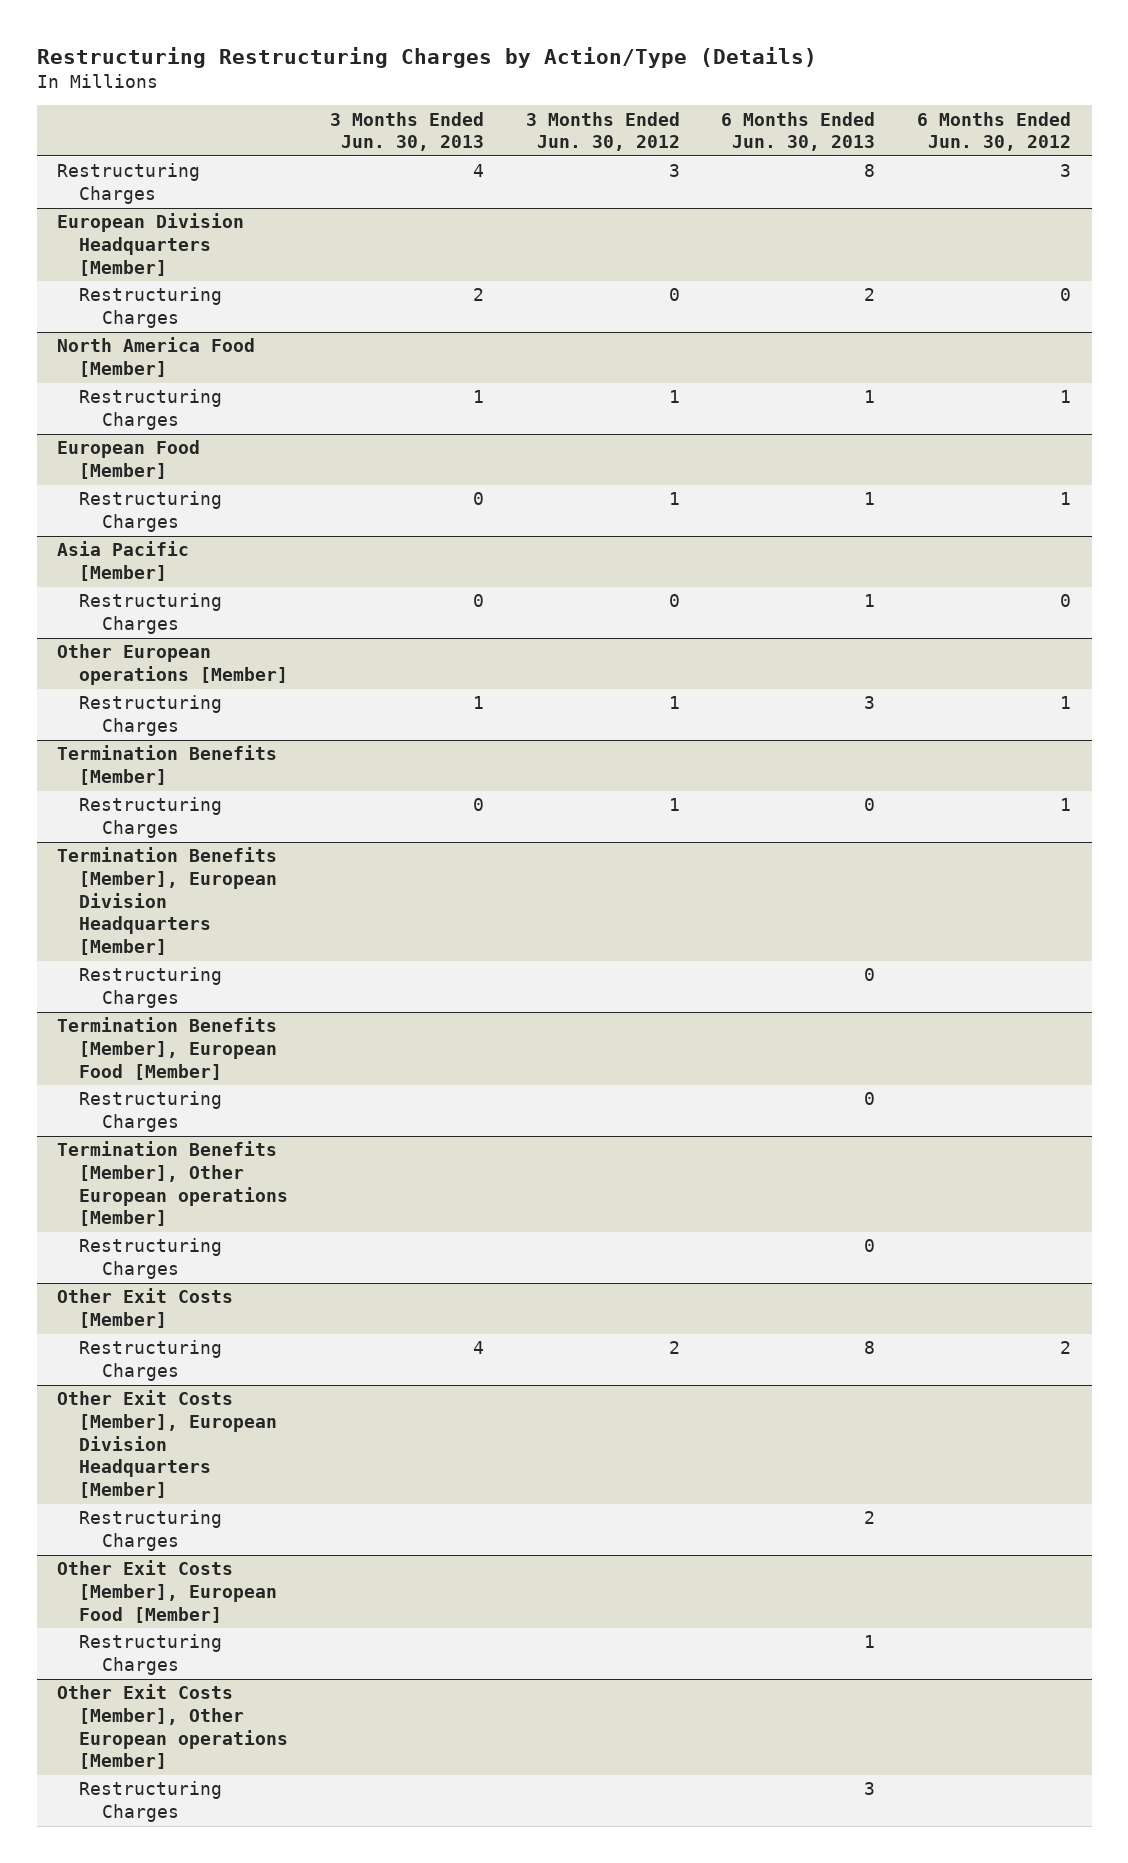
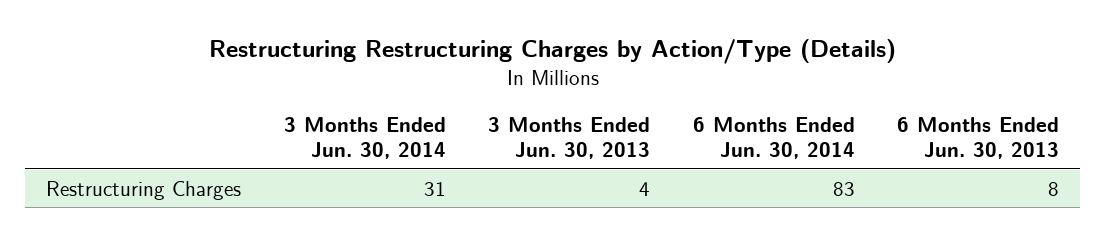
- | 3 Months Ended Jun. 30, 2013 | 3 Months Ended Jun. 30, 2012 | 6 Months Ended Jun. 30, 2013 | 6 Months Ended Jun. 30, 2012
+ | 3 Months Ended Jun. 30, 2014 | 3 Months Ended Jun. 30, 2013 | 6 Months Ended Jun. 30, 2014 | 6 Months Ended Jun. 30, 2013
- European Division Headquarters [Member]
- Restructuring Charges | 2 | 0 | 2 | 0
- North America Food [Member]
- Restructuring Charges | 1 | 1 | 1 | 1
- European Food [Member]
- Restructuring Charges | 0 | 1 | 1 | 1
- Asia Pacific [Member]
- Restructuring Charges | 0 | 0 | 1 | 0
- Other European operations [Member]
- Restructuring Charges | 1 | 1 | 3 | 1
- Termination Benefits [Member]
- Restructuring Charges | 0 | 1 | 0 | 1
- Termination Benefits [Member], European Division Headquarters [Member]
- Restructuring Charges | | | 0 |
- Termination Benefits [Member], European Food [Member]
- Restructuring Charges | | | 0 |
- Termination Benefits [Member], Other European operations [Member]
- Restructuring Charges | | | 0 |
- Other Exit Costs [Member]
- Restructuring Charges | 4 | 2 | 8 | 2
- Other Exit Costs [Member], European Division Headquarters [Member]
- Restructuring Charges | | | 2 |
- Other Exit Costs [Member], European Food [Member]
- Restructuring Charges | | | 1 |
- Other Exit Costs [Member], Other European operations [Member]
- Restructuring Charges | | | 3 |

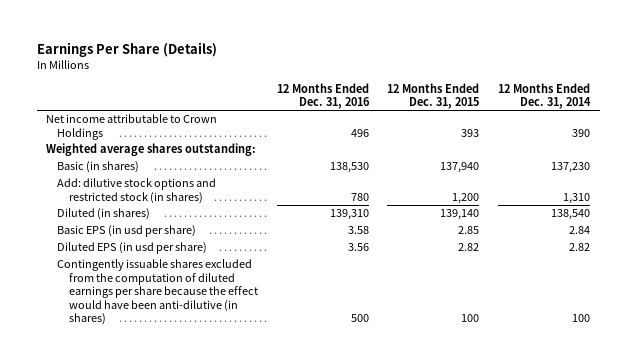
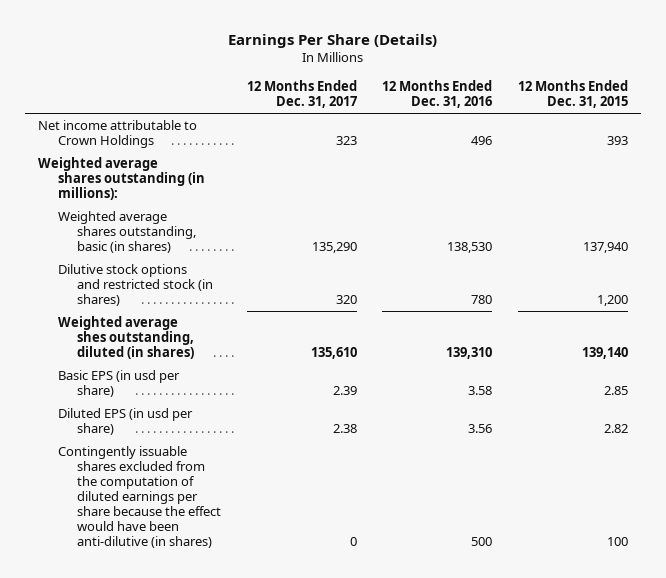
- | 12 Months Ended Dec. 31, 2016 | 12 Months Ended Dec. 31, 2015 | 12 Months Ended Dec. 31, 2014
+ | 12 Months Ended Dec. 31, 2017 | 12 Months Ended Dec. 31, 2016 | 12 Months Ended Dec. 31, 2015
- Weighted average shares outstanding:
- Basic (in shares) | 138,530 | 137,940 | 137,230
- Add: dilutive stock options and restricted stock (in shares) | 780 | 1,200 | 1,310
- Diluted (in shares) | 139,310 | 139,140 | 138,540
+ Weighted average shares outstanding (in millions):
+ Weighted average shares outstanding, basic (in shares) | 135,290 | 138,530 | 137,940
+ Dilutive stock options and restricted stock (in shares) | 320 | 780 | 1,200
+ Weighted average shes outstanding, diluted (in shares) | 135,610 | 139,310 | 139,140

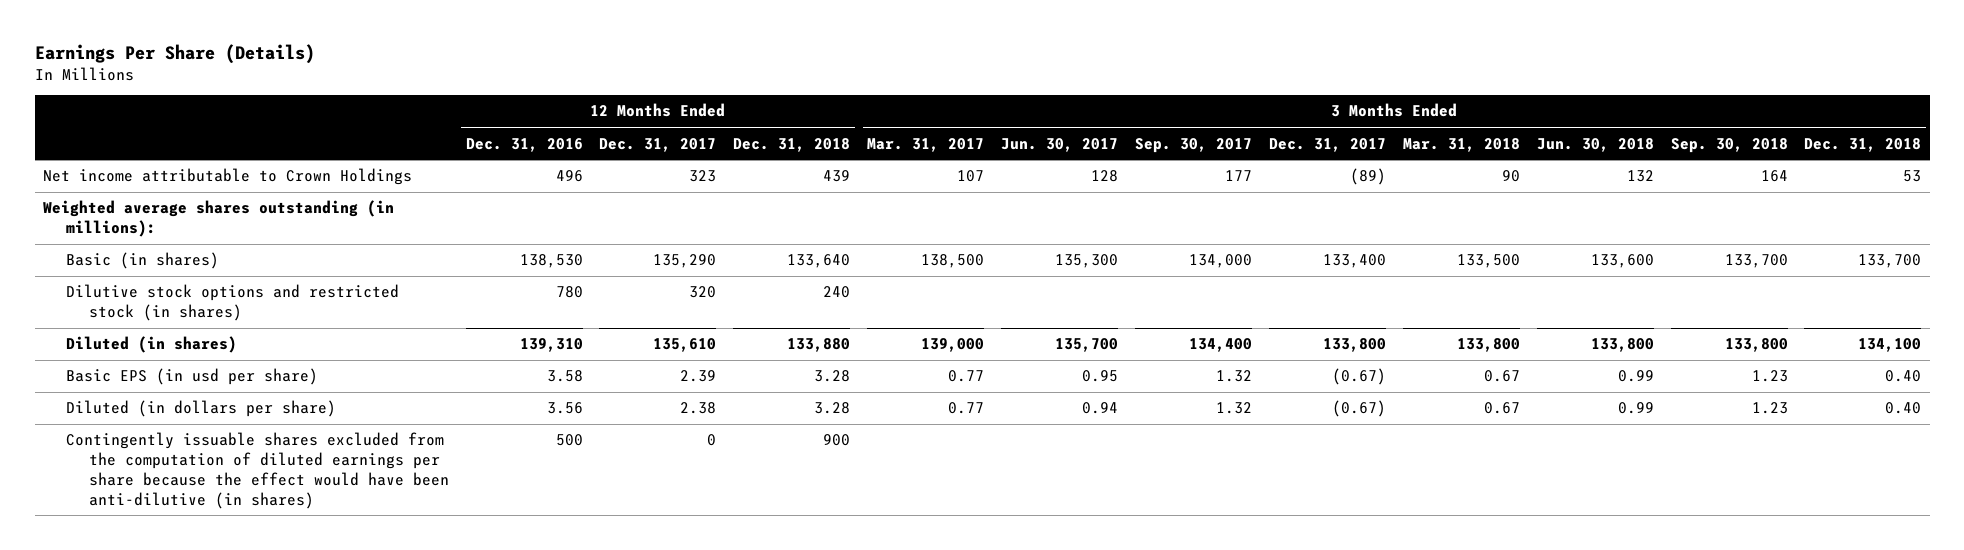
- | 12 Months Ended Dec. 31, 2017 | 12 Months Ended Dec. 31, 2016 | 12 Months Ended Dec. 31, 2015
+ | 12 Months Ended Dec. 31, 2016 | 12 Months Ended Dec. 31, 2017 | 12 Months Ended Dec. 31, 2018 | 3 Months Ended Mar. 31, 2017 | 3 Months Ended Jun. 30, 2017 | 3 Months Ended Sep. 30, 2017 | 3 Months Ended Dec. 31, 2017 | 3 Months Ended Mar. 31, 2018 | 3 Months Ended Jun. 30, 2018 | 3 Months Ended Sep. 30, 2018 | 3 Months Ended Dec. 31, 2018
- Weighted average shares outstanding, basic (in shares) | 135,290 | 138,530 | 137,940
+ Basic (in shares) | 138,530 | 135,290 | 133,640 | 138,500 | 135,300 | 134,000 | 133,400 | 133,500 | 133,600 | 133,700 | 133,700
- Weighted average shes outstanding, diluted (in shares) | 135,610 | 139,310 | 139,140
+ Diluted (in shares) | 139,310 | 135,610 | 133,880 | 139,000 | 135,700 | 134,400 | 133,800 | 133,800 | 133,800 | 133,800 | 134,100
- Diluted EPS (in usd per share) | 2.38 | 3.56 | 2.82
+ Diluted (in dollars per share) | 3.56 | 2.38 | 3.28 | 0.77 | 0.94 | 1.32 | (0.67) | 0.67 | 0.99 | 1.23 | 0.40

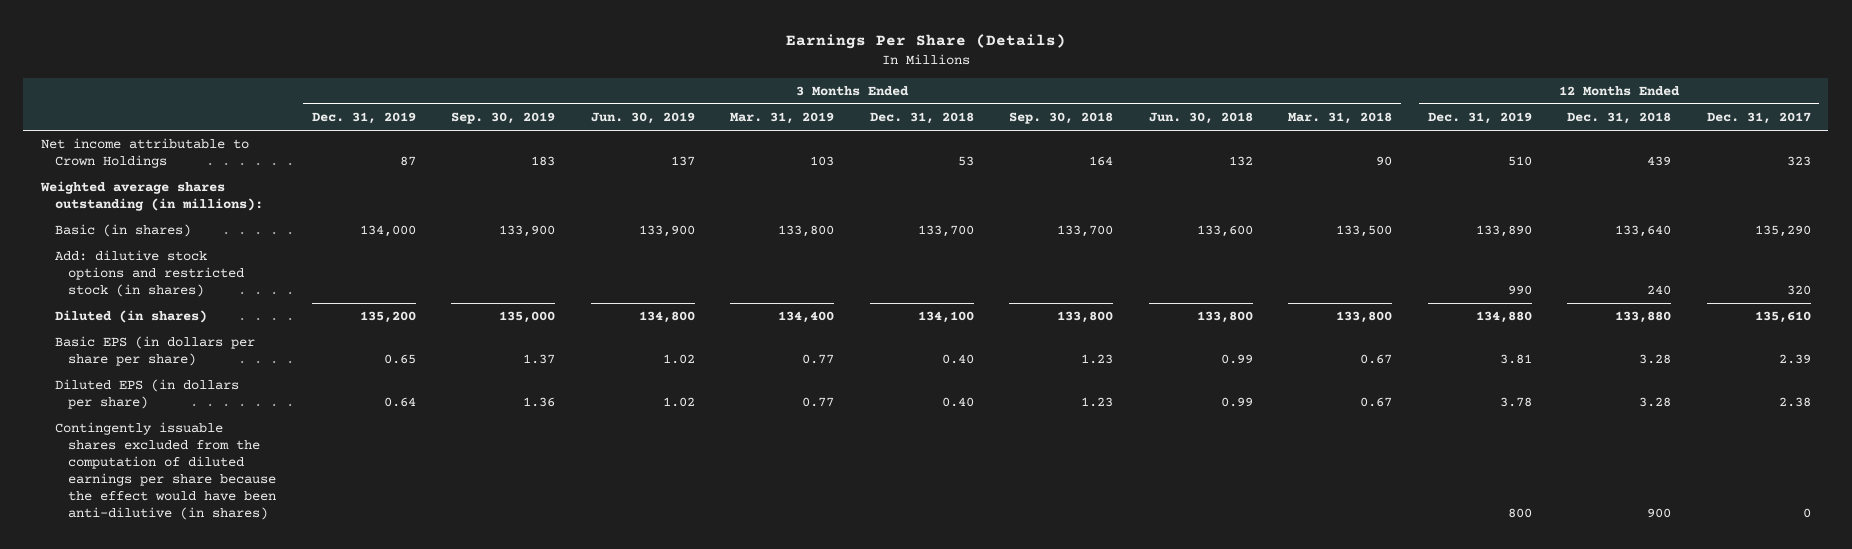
- | 12 Months Ended Dec. 31, 2016 | 12 Months Ended Dec. 31, 2017 | 12 Months Ended Dec. 31, 2018 | 3 Months Ended Mar. 31, 2017 | 3 Months Ended Jun. 30, 2017 | 3 Months Ended Sep. 30, 2017 | 3 Months Ended Dec. 31, 2017 | 3 Months Ended Mar. 31, 2018 | 3 Months Ended Jun. 30, 2018 | 3 Months Ended Sep. 30, 2018 | 3 Months Ended Dec. 31, 2018
+ | 3 Months Ended Dec. 31, 2019 | 3 Months Ended Sep. 30, 2019 | 3 Months Ended Jun. 30, 2019 | 3 Months Ended Mar. 31, 2019 | 3 Months Ended Dec. 31, 2018 | 3 Months Ended Sep. 30, 2018 | 3 Months Ended Jun. 30, 2018 | 3 Months Ended Mar. 31, 2018 | 12 Months Ended Dec. 31, 2019 | 12 Months Ended Dec. 31, 2018 | 12 Months Ended Dec. 31, 2017
- Dilutive stock options and restricted stock (in shares) | 780 | 320 | 240 | | | | | | | |
+ Add: dilutive stock options and restricted stock (in shares) | | | | | | | | | 990 | 240 | 320
- Basic EPS (in usd per share) | 3.58 | 2.39 | 3.28 | 0.77 | 0.95 | 1.32 | (0.67) | 0.67 | 0.99 | 1.23 | 0.40
- Diluted (in dollars per share) | 3.56 | 2.38 | 3.28 | 0.77 | 0.94 | 1.32 | (0.67) | 0.67 | 0.99 | 1.23 | 0.40
+ Basic EPS (in dollars per share per share) | 0.65 | 1.37 | 1.02 | 0.77 | 0.40 | 1.23 | 0.99 | 0.67 | 3.81 | 3.28 | 2.39
+ Diluted EPS (in dollars per share) | 0.64 | 1.36 | 1.02 | 0.77 | 0.40 | 1.23 | 0.99 | 0.67 | 3.78 | 3.28 | 2.38

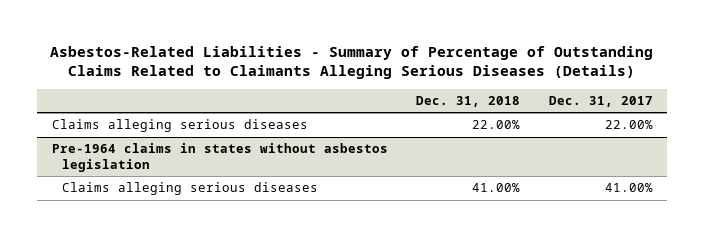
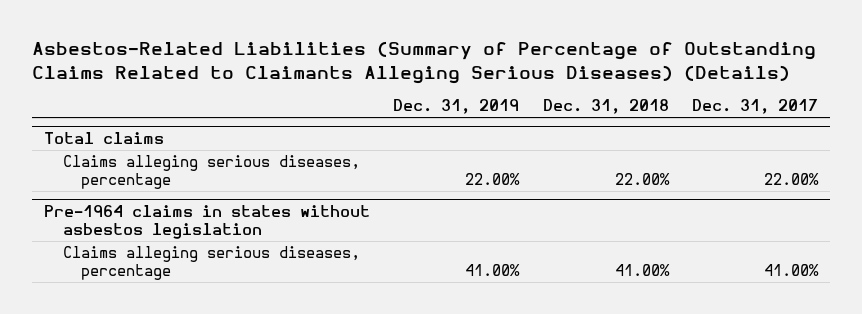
- Asbestos-Related Liabilities - Summary of Percentage of Outstanding Claims Related to Claimants Alleging Serious Diseases (Details)
+ Asbestos-Related Liabilities (Summary of Percentage of Outstanding Claims Related to Claimants Alleging Serious Diseases) (Details)
- | Dec. 31, 2018 | Dec. 31, 2017
+ | Dec. 31, 2019 | Dec. 31, 2018 | Dec. 31, 2017
- Claims alleging serious diseases | 22.00% | 22.00%
+ Total claims
+ Claims alleging serious diseases, percentage | 22.00% | 22.00% | 22.00%
@ Pre-1964 claims in states without asbestos legislation
- Claims alleging serious diseases | 41.00% | 41.00%
+ Claims alleging serious diseases, percentage | 41.00% | 41.00% | 41.00%

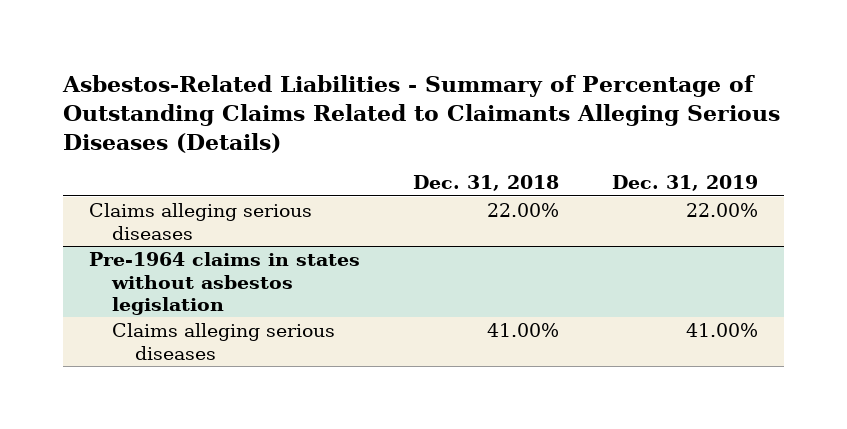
- Asbestos-Related Liabilities (Summary of Percentage of Outstanding Claims Related to Claimants Alleging Serious Diseases) (Details)
+ Asbestos-Related Liabilities - Summary of Percentage of Outstanding Claims Related to Claimants Alleging Serious Diseases (Details)
- | Dec. 31, 2019 | Dec. 31, 2018 | Dec. 31, 2017
+ | Dec. 31, 2018 | Dec. 31, 2019
- Total claims
- Claims alleging serious diseases, percentage | 22.00% | 22.00% | 22.00%
+ Claims alleging serious diseases | 22.00% | 22.00%
@ Pre-1964 claims in states without asbestos legislation
- Claims alleging serious diseases, percentage | 41.00% | 41.00% | 41.00%
+ Claims alleging serious diseases | 41.00% | 41.00%

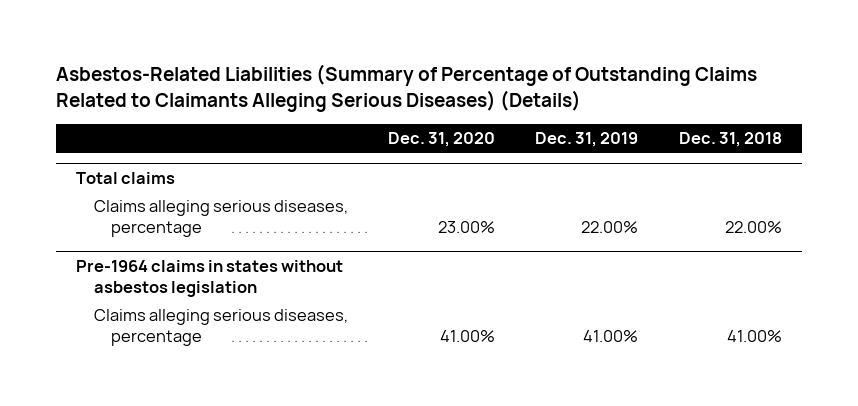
- Asbestos-Related Liabilities - Summary of Percentage of Outstanding Claims Related to Claimants Alleging Serious Diseases (Details)
+ Asbestos-Related Liabilities (Summary of Percentage of Outstanding Claims Related to Claimants Alleging Serious Diseases) (Details)
- | Dec. 31, 2018 | Dec. 31, 2019
+ | Dec. 31, 2020 | Dec. 31, 2019 | Dec. 31, 2018
- Claims alleging serious diseases | 22.00% | 22.00%
+ Total claims
+ Claims alleging serious diseases, percentage | 23.00% | 22.00% | 22.00%
@ Pre-1964 claims in states without asbestos legislation
- Claims alleging serious diseases | 41.00% | 41.00%
+ Claims alleging serious diseases, percentage | 41.00% | 41.00% | 41.00%

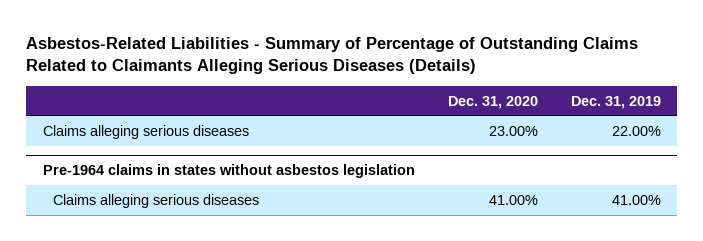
- Asbestos-Related Liabilities (Summary of Percentage of Outstanding Claims Related to Claimants Alleging Serious Diseases) (Details)
+ Asbestos-Related Liabilities - Summary of Percentage of Outstanding Claims Related to Claimants Alleging Serious Diseases (Details)
- | Dec. 31, 2020 | Dec. 31, 2019 | Dec. 31, 2018
+ | Dec. 31, 2020 | Dec. 31, 2019
- Total claims
- Claims alleging serious diseases, percentage | 23.00% | 22.00% | 22.00%
+ Claims alleging serious diseases | 23.00% | 22.00%
@ Pre-1964 claims in states without asbestos legislation
- Claims alleging serious diseases, percentage | 41.00% | 41.00% | 41.00%
+ Claims alleging serious diseases | 41.00% | 41.00%

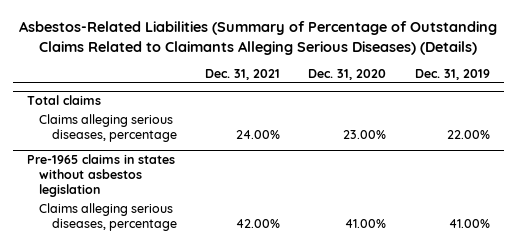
- Asbestos-Related Liabilities - Summary of Percentage of Outstanding Claims Related to Claimants Alleging Serious Diseases (Details)
+ Asbestos-Related Liabilities (Summary of Percentage of Outstanding Claims Related to Claimants Alleging Serious Diseases) (Details)
- | Dec. 31, 2020 | Dec. 31, 2019
+ | Dec. 31, 2021 | Dec. 31, 2020 | Dec. 31, 2019
- Claims alleging serious diseases | 23.00% | 22.00%
- Pre-1964 claims in states without asbestos legislation
- Claims alleging serious diseases | 41.00% | 41.00%
+ Total claims
+ Claims alleging serious diseases, percentage | 24.00% | 23.00% | 22.00%
+ Pre-1965 claims in states without asbestos legislation
+ Claims alleging serious diseases, percentage | 42.00% | 41.00% | 41.00%

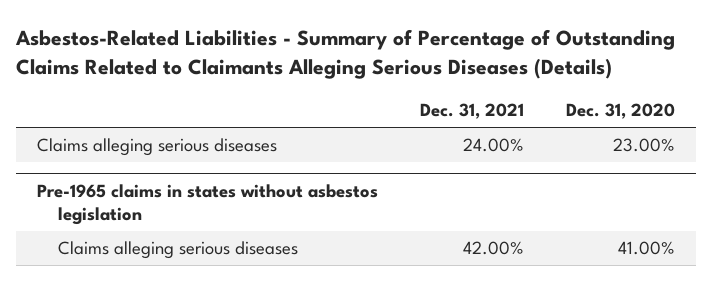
- Asbestos-Related Liabilities (Summary of Percentage of Outstanding Claims Related to Claimants Alleging Serious Diseases) (Details)
+ Asbestos-Related Liabilities - Summary of Percentage of Outstanding Claims Related to Claimants Alleging Serious Diseases (Details)
- | Dec. 31, 2021 | Dec. 31, 2020 | Dec. 31, 2019
+ | Dec. 31, 2021 | Dec. 31, 2020
- Total claims
- Claims alleging serious diseases, percentage | 24.00% | 23.00% | 22.00%
+ Claims alleging serious diseases | 24.00% | 23.00%
@ Pre-1965 claims in states without asbestos legislation
- Claims alleging serious diseases, percentage | 42.00% | 41.00% | 41.00%
+ Claims alleging serious diseases | 42.00% | 41.00%

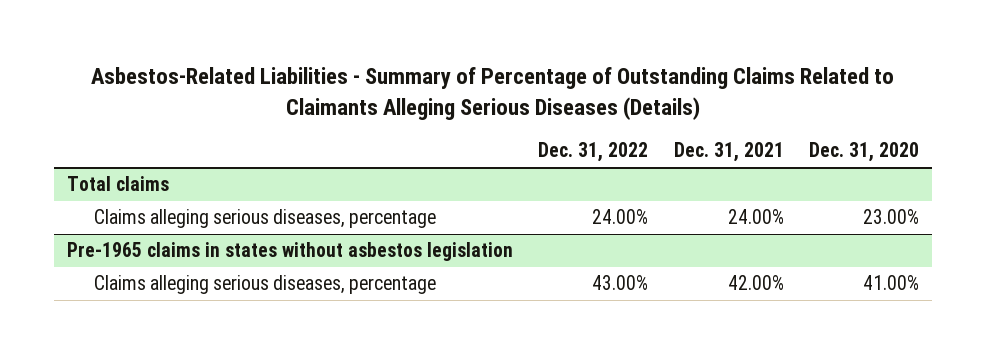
- | Dec. 31, 2021 | Dec. 31, 2020
+ | Dec. 31, 2022 | Dec. 31, 2021 | Dec. 31, 2020
- Claims alleging serious diseases | 24.00% | 23.00%
+ Total claims
+ Claims alleging serious diseases, percentage | 24.00% | 24.00% | 23.00%
@ Pre-1965 claims in states without asbestos legislation
- Claims alleging serious diseases | 42.00% | 41.00%
+ Claims alleging serious diseases, percentage | 43.00% | 42.00% | 41.00%

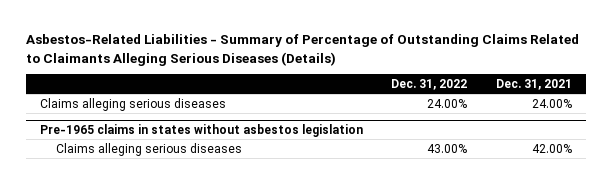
- | Dec. 31, 2022 | Dec. 31, 2021 | Dec. 31, 2020
+ | Dec. 31, 2022 | Dec. 31, 2021
- Total claims
- Claims alleging serious diseases, percentage | 24.00% | 24.00% | 23.00%
+ Claims alleging serious diseases | 24.00% | 24.00%
@ Pre-1965 claims in states without asbestos legislation
- Claims alleging serious diseases, percentage | 43.00% | 42.00% | 41.00%
+ Claims alleging serious diseases | 43.00% | 42.00%

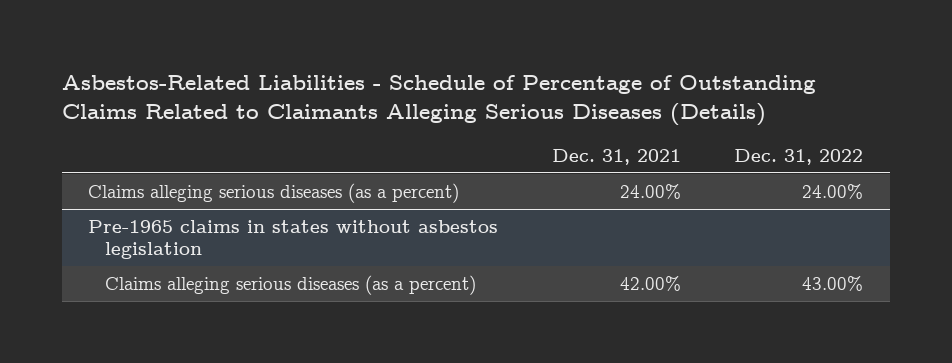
- Asbestos-Related Liabilities - Summary of Percentage of Outstanding Claims Related to Claimants Alleging Serious Diseases (Details)
+ Asbestos-Related Liabilities - Schedule of Percentage of Outstanding Claims Related to Claimants Alleging Serious Diseases (Details)
- | Dec. 31, 2022 | Dec. 31, 2021
+ | Dec. 31, 2021 | Dec. 31, 2022
- Claims alleging serious diseases | 24.00% | 24.00%
+ Claims alleging serious diseases (as a percent) | 24.00% | 24.00%
@ Pre-1965 claims in states without asbestos legislation
- Claims alleging serious diseases | 43.00% | 42.00%
+ Claims alleging serious diseases (as a percent) | 42.00% | 43.00%

